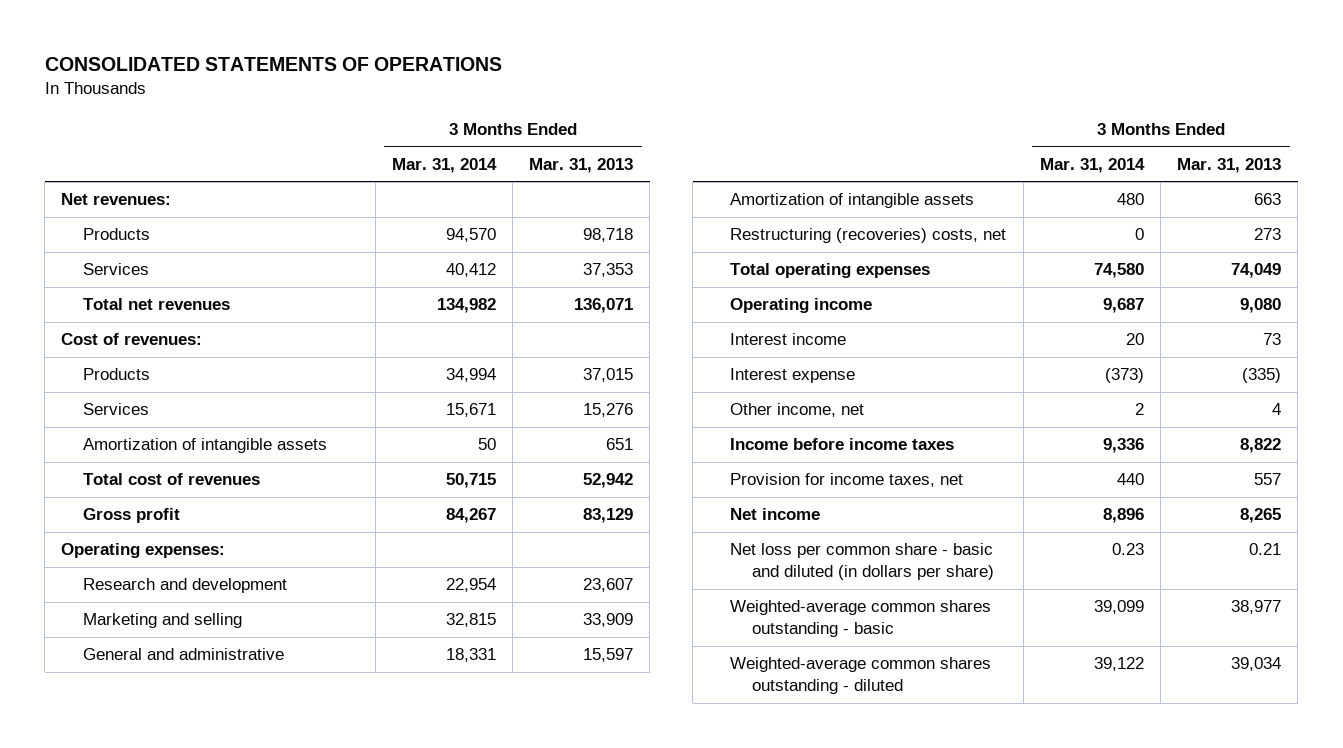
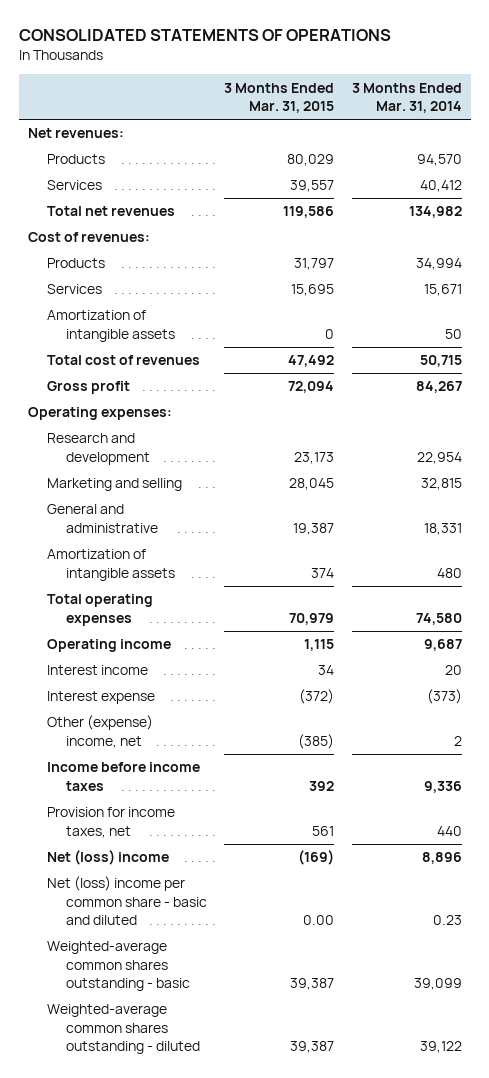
- | 3 Months Ended Mar. 31, 2014 | 3 Months Ended Mar. 31, 2013
+ | 3 Months Ended Mar. 31, 2015 | 3 Months Ended Mar. 31, 2014
- Restructuring (recoveries) costs, net | 0 | 273
- Other income, net | 2 | 4
+ Other (expense) income, net | (385) | 2
- Net income | 8,896 | 8,265
- Net loss per common share - basic and diluted (in dollars per share) | 0.23 | 0.21
+ Net (loss) income | (169) | 8,896
+ Net (loss) income per common share - basic and diluted | 0.00 | 0.23

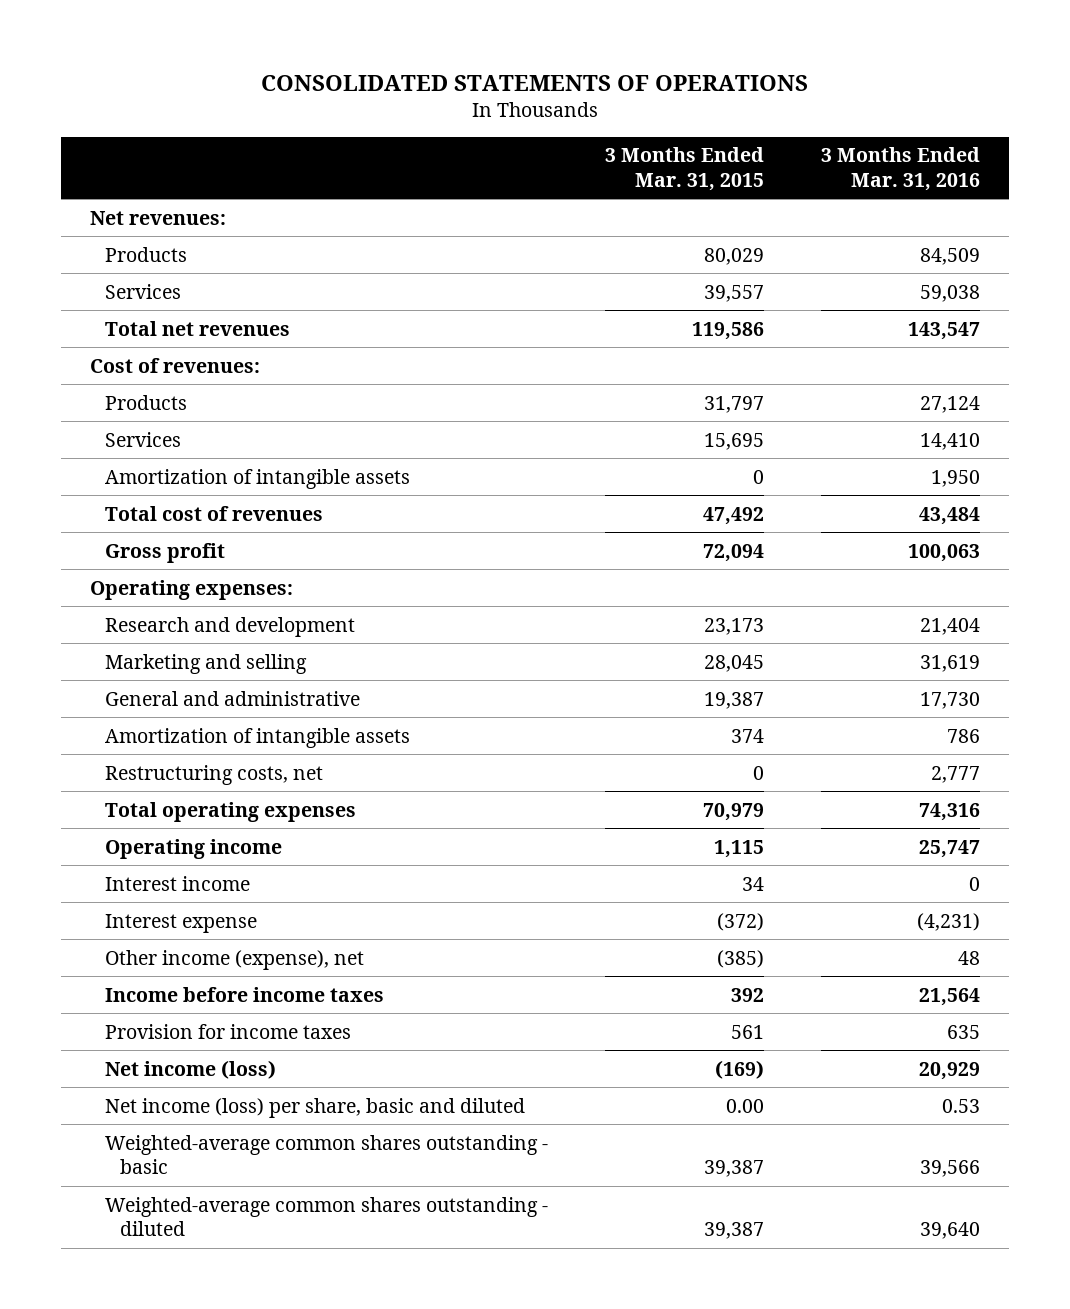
- | 3 Months Ended Mar. 31, 2015 | 3 Months Ended Mar. 31, 2014
+ | 3 Months Ended Mar. 31, 2015 | 3 Months Ended Mar. 31, 2016
+ Restructuring costs, net | 0 | 2,777
- Other (expense) income, net | (385) | 2
+ Other income (expense), net | (385) | 48
- Provision for income taxes, net | 561 | 440
- Net (loss) income | (169) | 8,896
- Net (loss) income per common share - basic and diluted | 0.00 | 0.23
+ Provision for income taxes | 561 | 635
+ Net income (loss) | (169) | 20,929
+ Net income (loss) per share, basic and diluted | 0.00 | 0.53

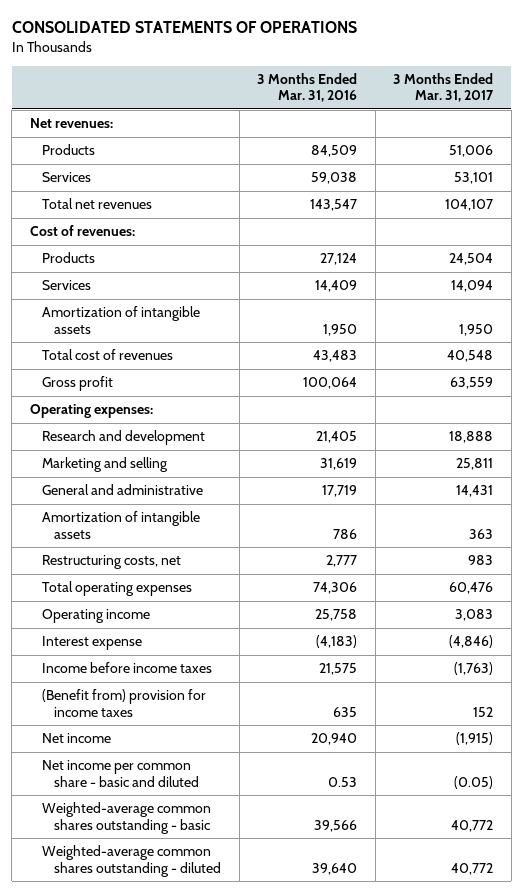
- | 3 Months Ended Mar. 31, 2015 | 3 Months Ended Mar. 31, 2016
+ | 3 Months Ended Mar. 31, 2016 | 3 Months Ended Mar. 31, 2017
- Services | 15,695 | 14,410
+ Services | 14,409 | 14,094
- Total cost of revenues | 47,492 | 43,484
- Gross profit | 72,094 | 100,063
+ Total cost of revenues | 43,483 | 40,548
+ Gross profit | 100,064 | 63,559
- Research and development | 23,173 | 21,404
+ Research and development | 21,405 | 18,888
- General and administrative | 19,387 | 17,730
+ General and administrative | 17,719 | 14,431
- Total operating expenses | 70,979 | 74,316
- Operating income | 1,115 | 25,747
- Interest income | 34 | 0
- Interest expense | (372) | (4,231)
- Other income (expense), net | (385) | 48
- Income before income taxes | 392 | 21,564
- Provision for income taxes | 561 | 635
- Net income (loss) | (169) | 20,929
- Net income (loss) per share, basic and diluted | 0.00 | 0.53
+ Total operating expenses | 74,306 | 60,476
+ Operating income | 25,758 | 3,083
+ Interest expense | (4,183) | (4,846)
+ Income before income taxes | 21,575 | (1,763)
+ (Benefit from) provision for income taxes | 635 | 152
+ Net income | 20,940 | (1,915)
+ Net income per common share - basic and diluted | 0.53 | (0.05)

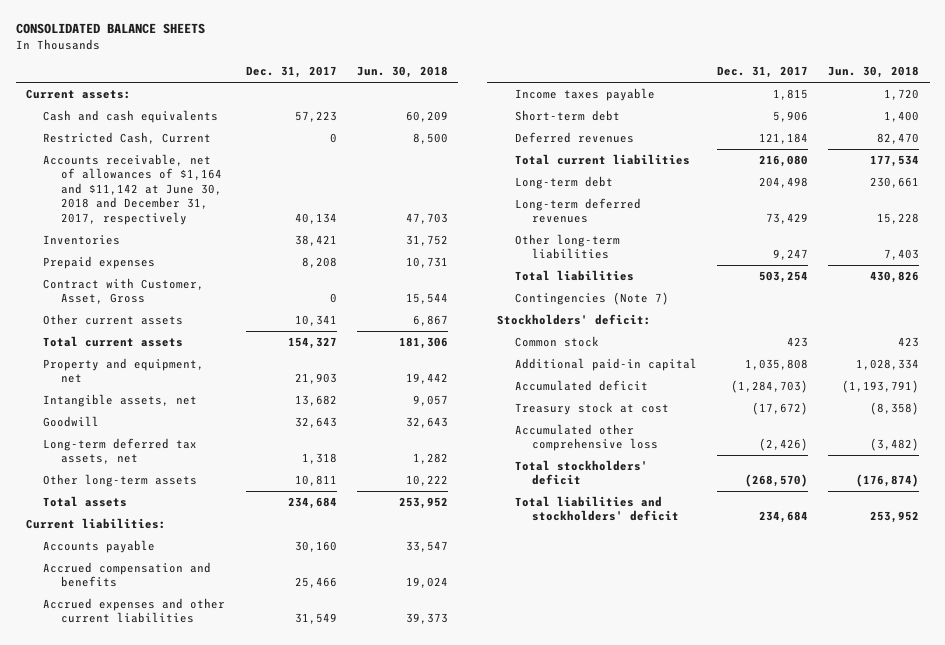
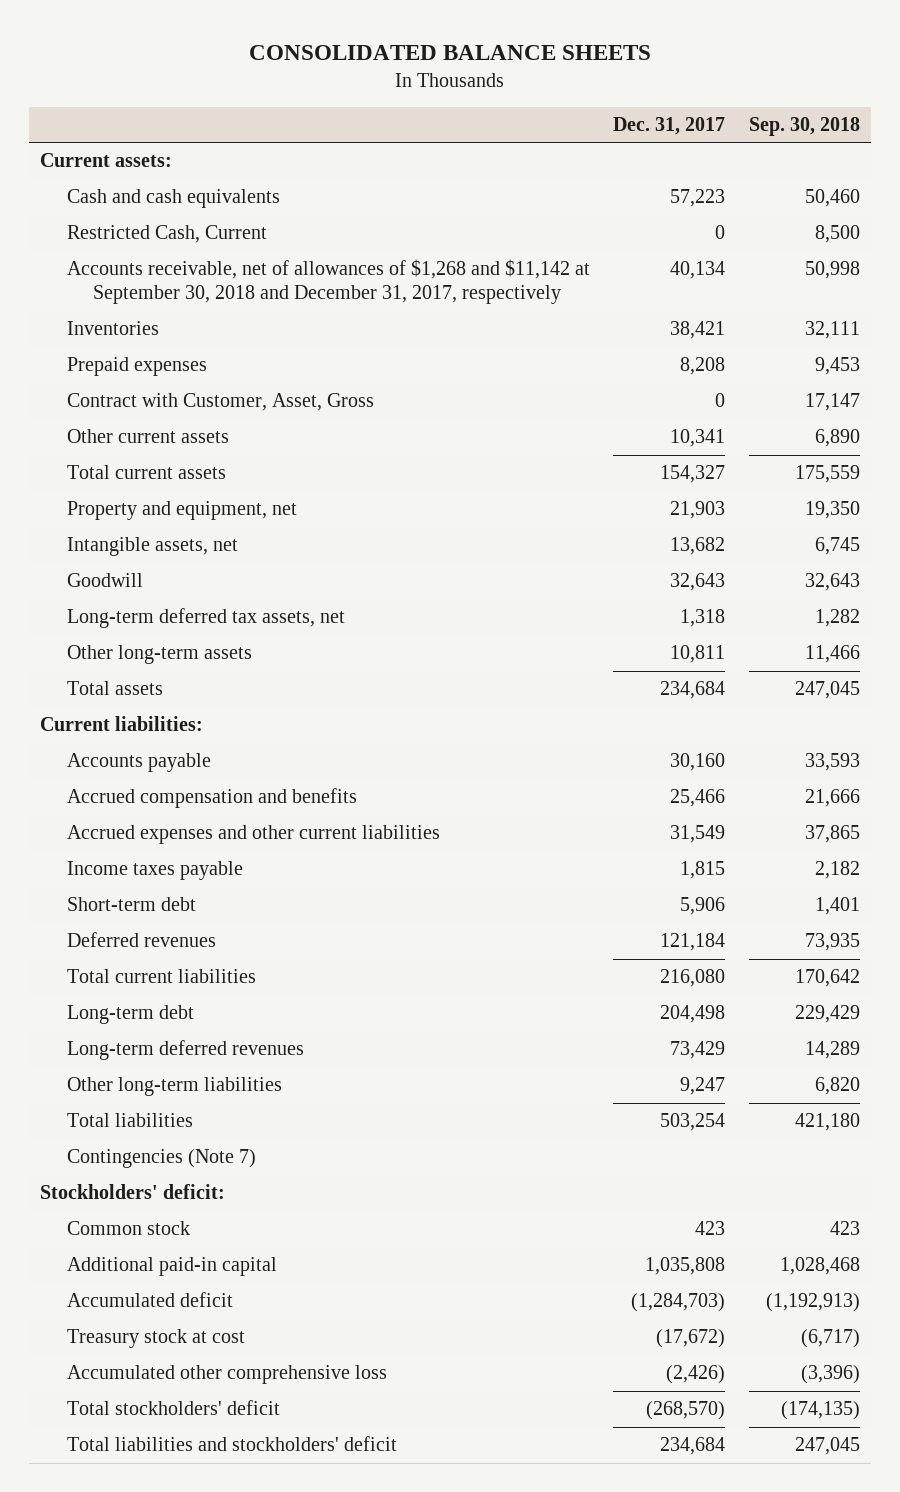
- | Dec. 31, 2017 | Jun. 30, 2018
+ | Dec. 31, 2017 | Sep. 30, 2018
- Accounts receivable, net of allowances of $1,164 and $11,142 at June 30, 2018 and December 31, 2017, respectively | 40,134 | 47,703
+ Accounts receivable, net of allowances of $1,268 and $11,142 at September 30, 2018 and December 31, 2017, respectively | 40,134 | 50,998

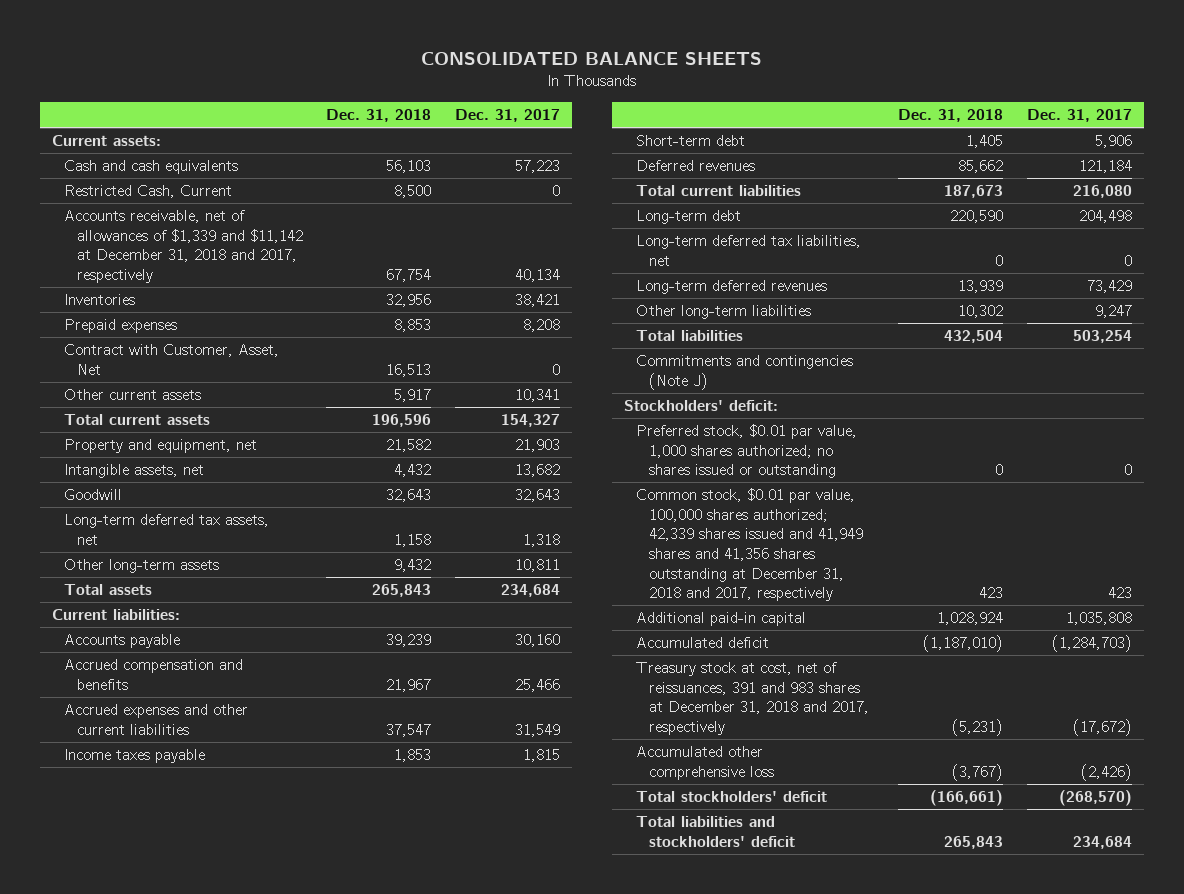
- | Dec. 31, 2017 | Sep. 30, 2018
+ | Dec. 31, 2018 | Dec. 31, 2017
- Accounts receivable, net of allowances of $1,268 and $11,142 at September 30, 2018 and December 31, 2017, respectively | 40,134 | 50,998
+ Accounts receivable, net of allowances of $1,339 and $11,142 at December 31, 2018 and 2017, respectively | 67,754 | 40,134
- Contract with Customer, Asset, Gross | 0 | 17,147
+ Contract with Customer, Asset, Net | 16,513 | 0
+ Long-term deferred tax liabilities, net | 0 | 0
- Contingencies (Note 7)
+ Commitments and contingencies (Note J)
- Common stock | 423 | 423
+ Preferred stock, $0.01 par value, 1,000 shares authorized; no shares issued or outstanding | 0 | 0
+ Common stock, $0.01 par value, 100,000 shares authorized; 42,339 shares issued and 41,949 shares and 41,356 shares outstanding at December 31, 2018 and 2017, respectively | 423 | 423
- Treasury stock at cost | (17,672) | (6,717)
+ Treasury stock at cost, net of reissuances, 391 and 983 shares at December 31, 2018 and 2017, respectively | (5,231) | (17,672)

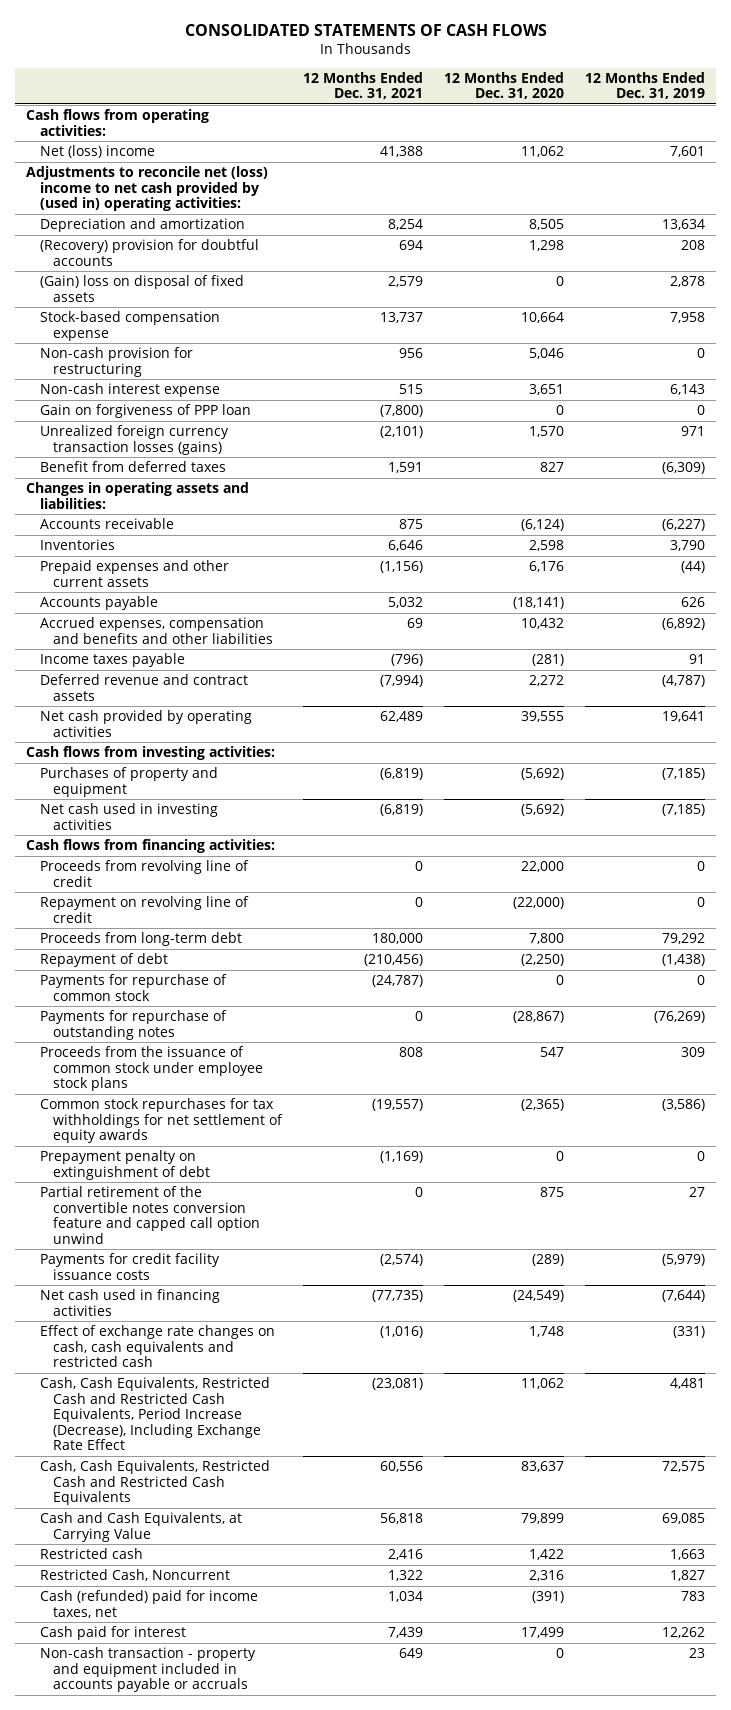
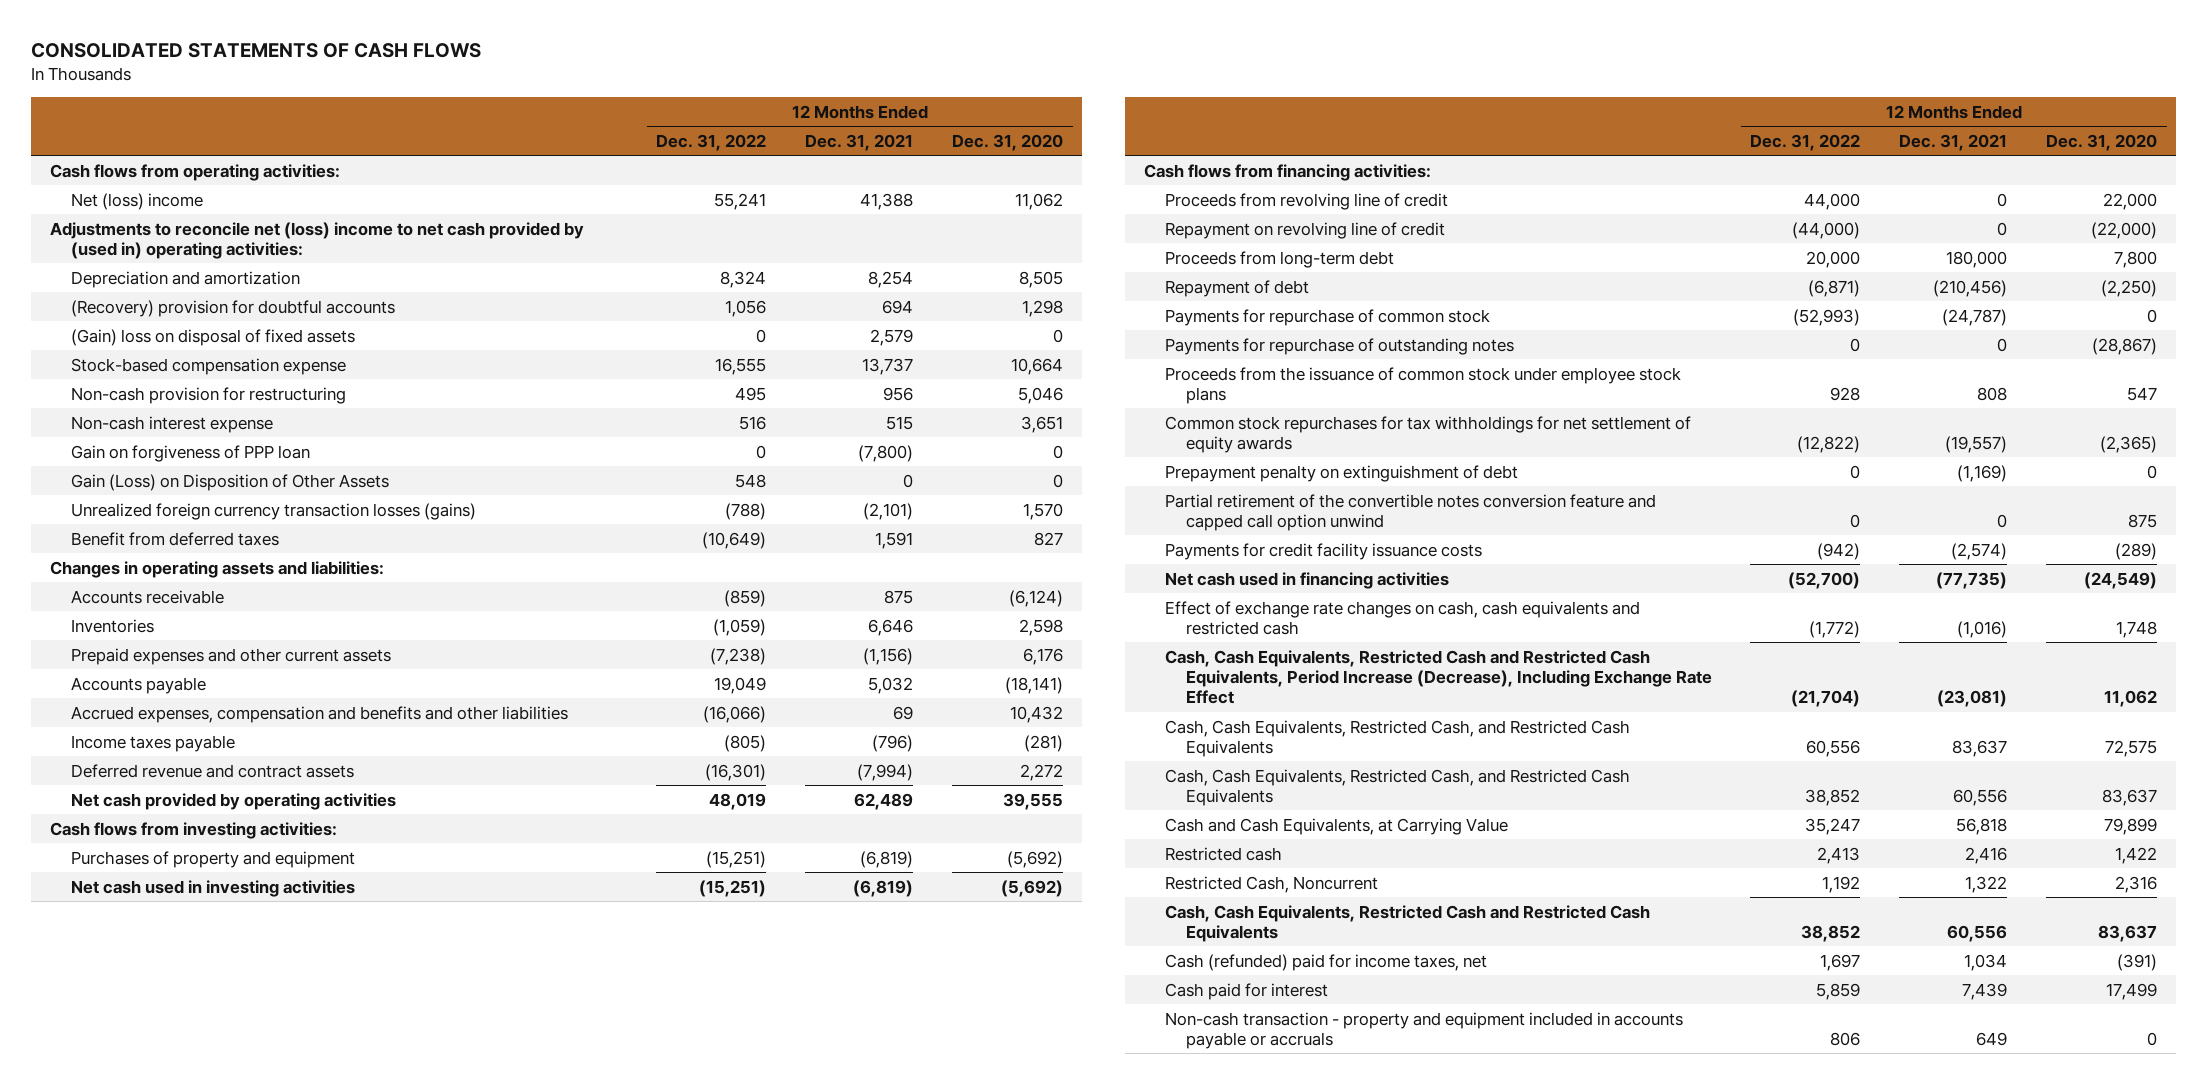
- | 12 Months Ended Dec. 31, 2021 | 12 Months Ended Dec. 31, 2020 | 12 Months Ended Dec. 31, 2019
+ | 12 Months Ended Dec. 31, 2022 | 12 Months Ended Dec. 31, 2021 | 12 Months Ended Dec. 31, 2020
+ Gain (Loss) on Disposition of Other Assets | 548 | 0 | 0
+ Cash, Cash Equivalents, Restricted Cash, and Restricted Cash Equivalents | 60,556 | 83,637 | 72,575
+ Cash, Cash Equivalents, Restricted Cash, and Restricted Cash Equivalents | 38,852 | 60,556 | 83,637
moved down: Cash, Cash Equivalents, Restricted Cash and Restricted Cash Equivalents | 38,852 | 60,556 | 83,637

